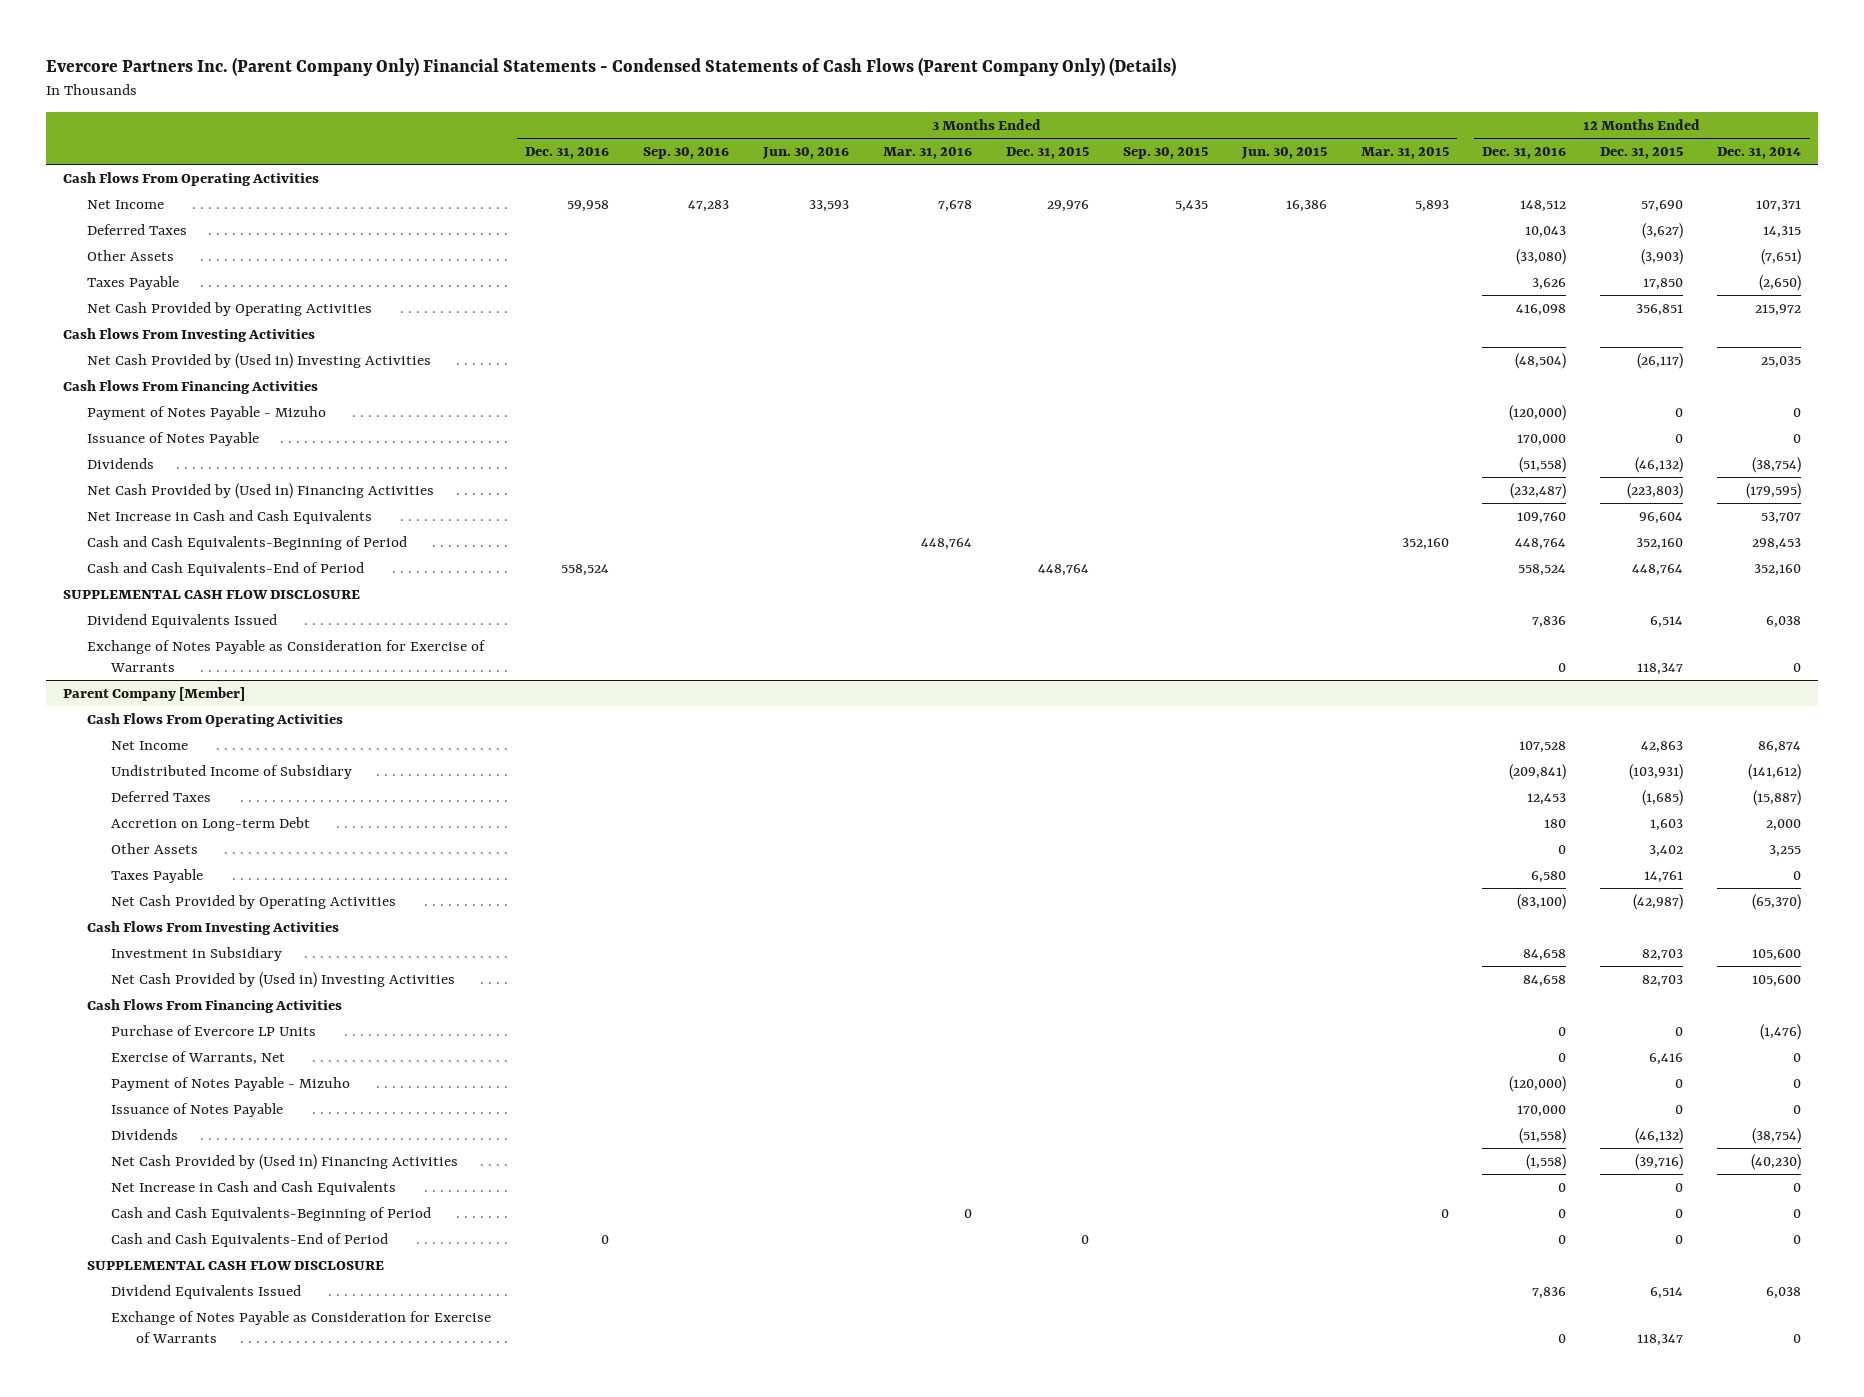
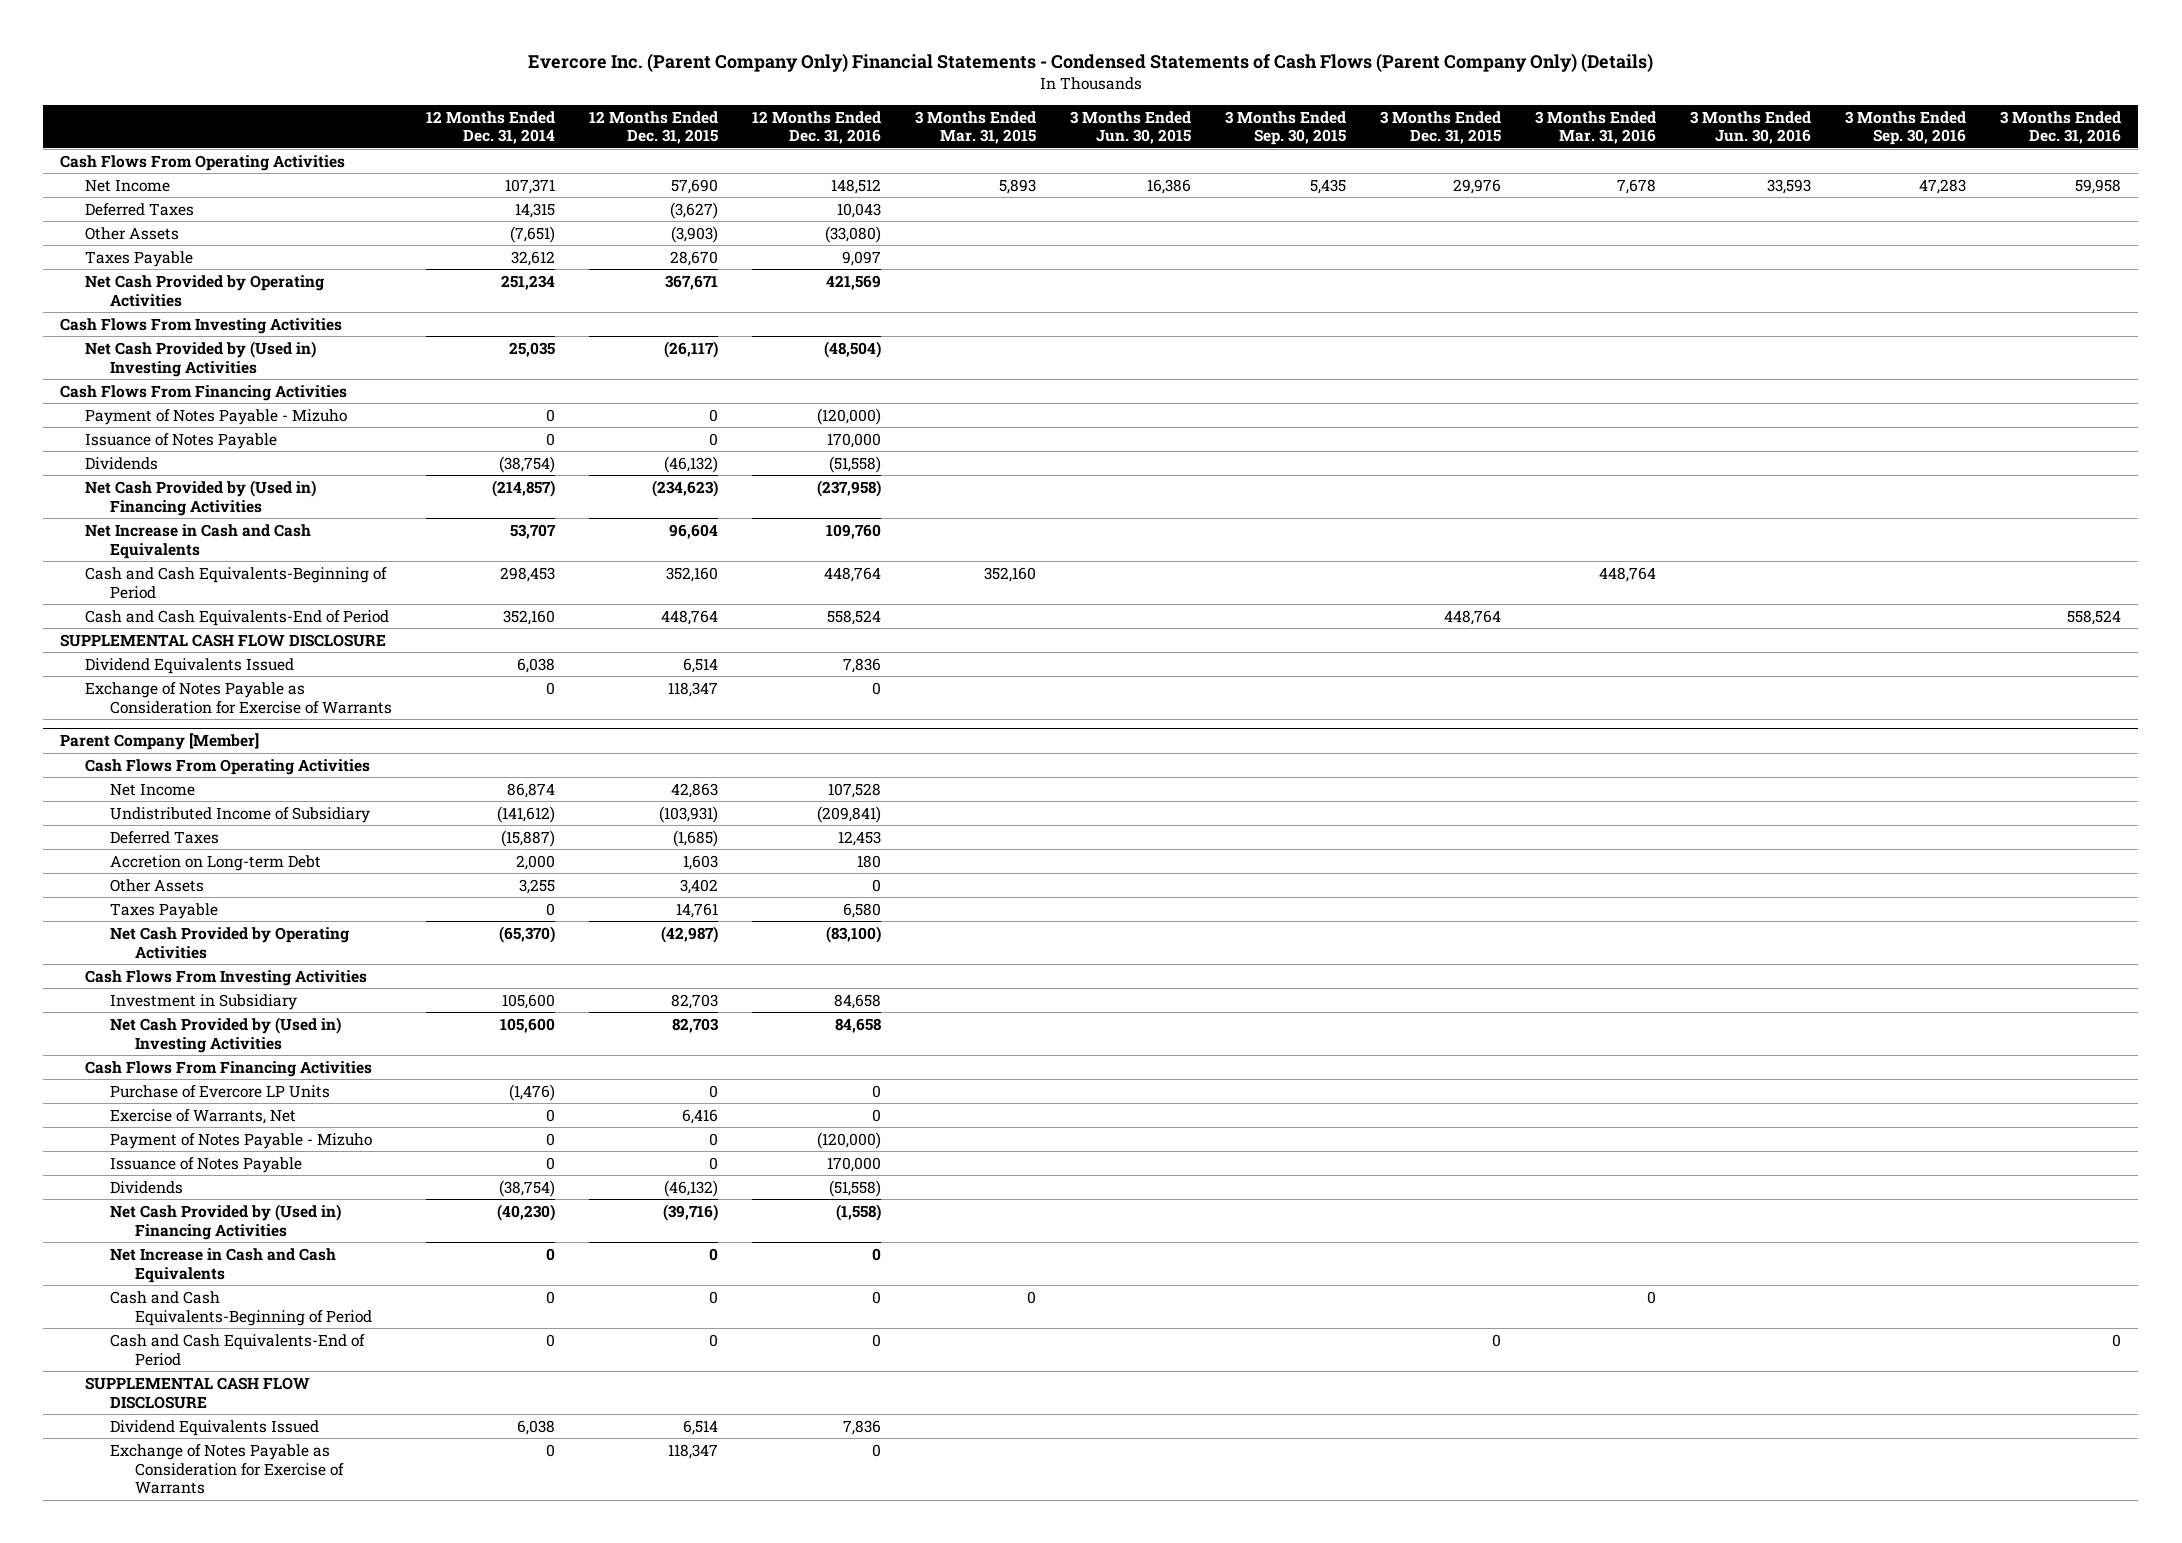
- Evercore Partners Inc. (Parent Company Only) Financial Statements - Condensed Statements of Cash Flows (Parent Company Only) (Details)
+ Evercore Inc. (Parent Company Only) Financial Statements - Condensed Statements of Cash Flows (Parent Company Only) (Details)
- | 3 Months Ended Dec. 31, 2016 | 3 Months Ended Sep. 30, 2016 | 3 Months Ended Jun. 30, 2016 | 3 Months Ended Mar. 31, 2016 | 3 Months Ended Dec. 31, 2015 | 3 Months Ended Sep. 30, 2015 | 3 Months Ended Jun. 30, 2015 | 3 Months Ended Mar. 31, 2015 | 12 Months Ended Dec. 31, 2016 | 12 Months Ended Dec. 31, 2015 | 12 Months Ended Dec. 31, 2014
+ | 12 Months Ended Dec. 31, 2014 | 12 Months Ended Dec. 31, 2015 | 12 Months Ended Dec. 31, 2016 | 3 Months Ended Mar. 31, 2015 | 3 Months Ended Jun. 30, 2015 | 3 Months Ended Sep. 30, 2015 | 3 Months Ended Dec. 31, 2015 | 3 Months Ended Mar. 31, 2016 | 3 Months Ended Jun. 30, 2016 | 3 Months Ended Sep. 30, 2016 | 3 Months Ended Dec. 31, 2016
- Taxes Payable | | | | | | | | | 3,626 | 17,850 | (2,650)
- Net Cash Provided by Operating Activities | | | | | | | | | 416,098 | 356,851 | 215,972
+ Taxes Payable | 32,612 | 28,670 | 9,097 | | | | | | | |
+ Net Cash Provided by Operating Activities | 251,234 | 367,671 | 421,569 | | | | | | | |
- Net Cash Provided by (Used in) Financing Activities | | | | | | | | | (232,487) | (223,803) | (179,595)
+ Net Cash Provided by (Used in) Financing Activities | (214,857) | (234,623) | (237,958) | | | | | | | |

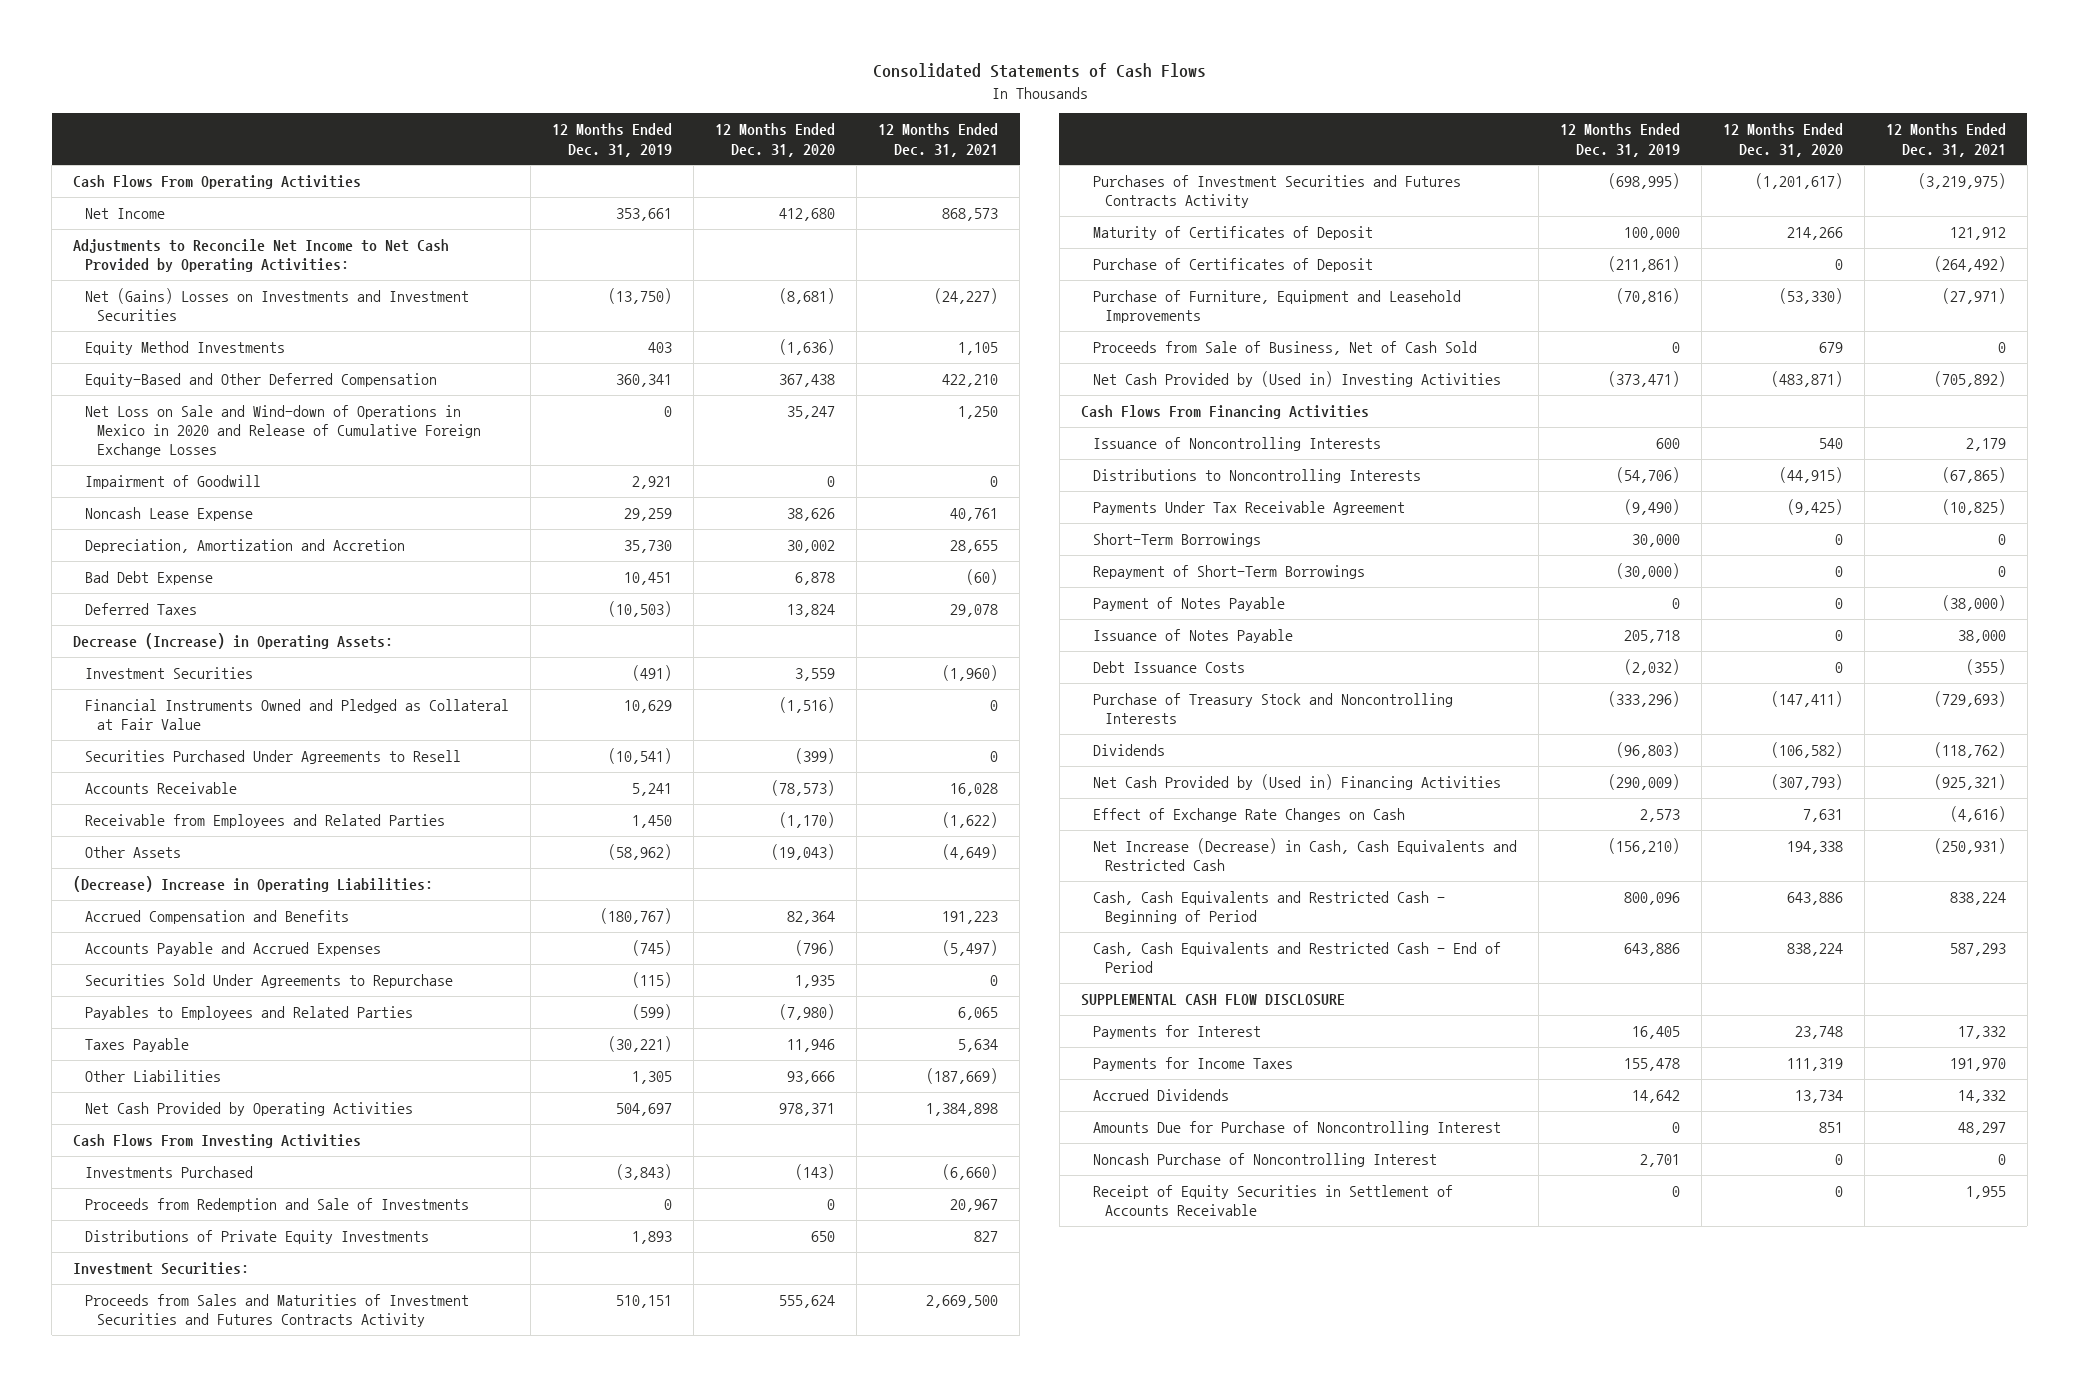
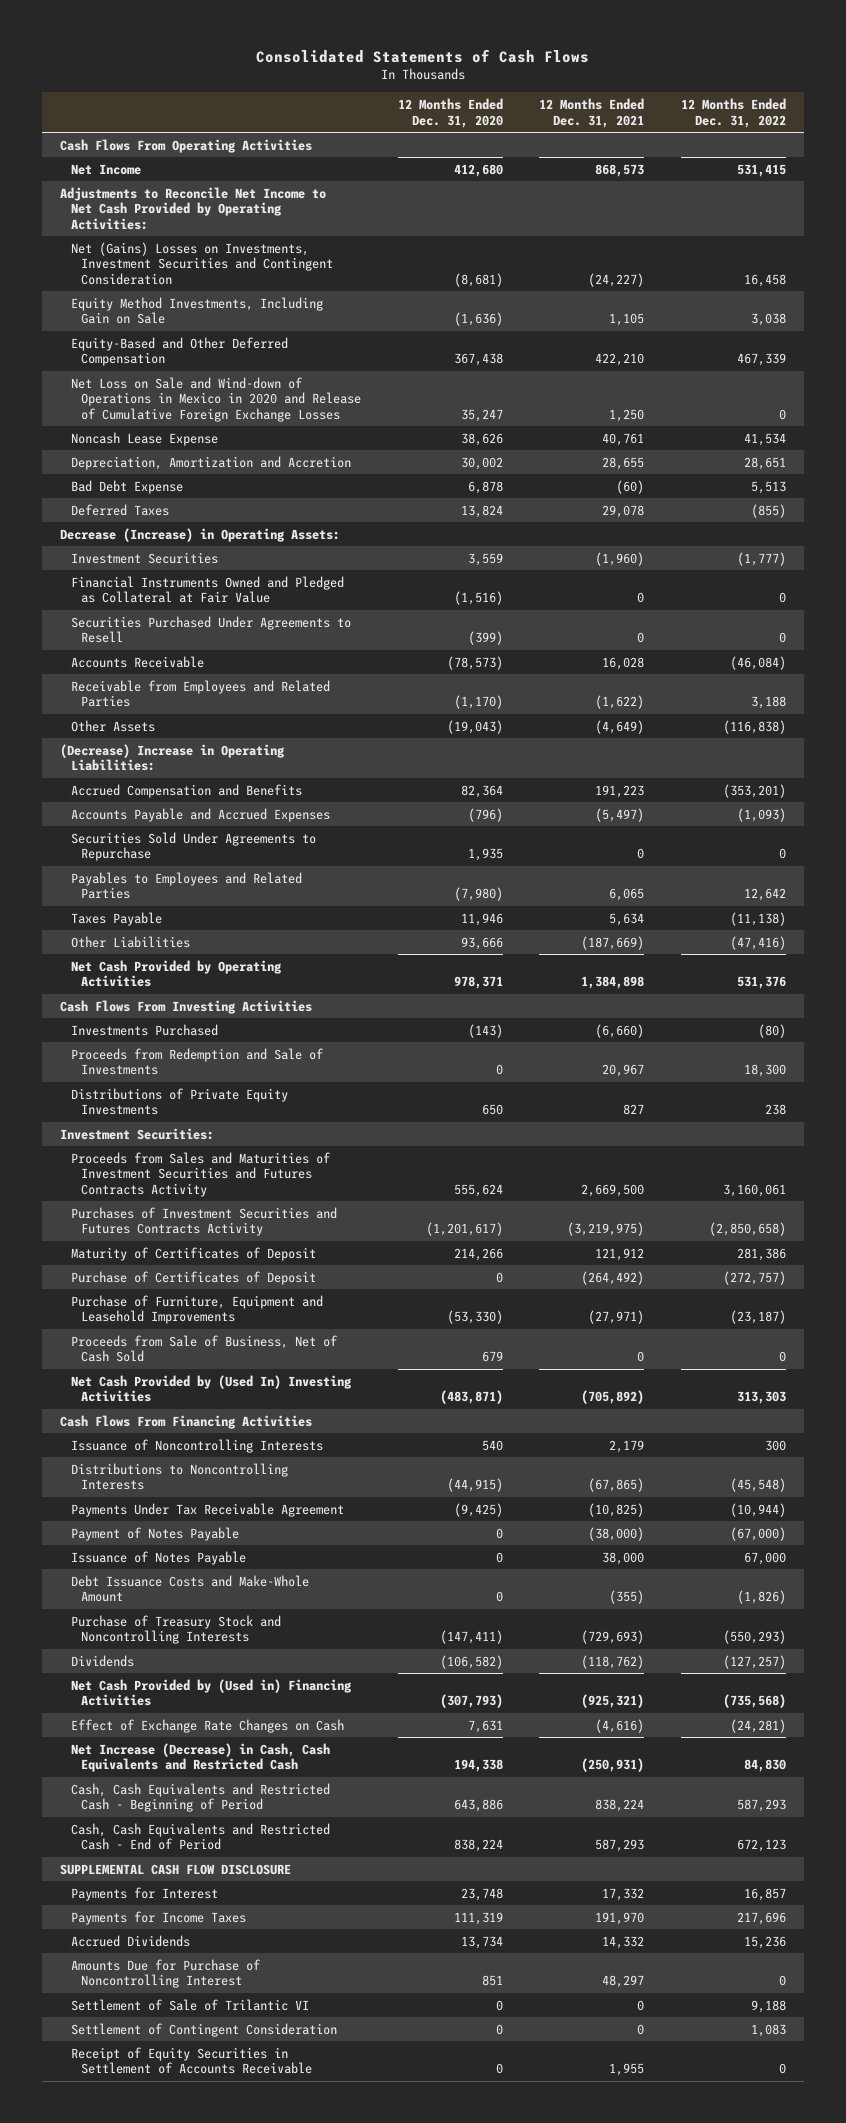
- | 12 Months Ended Dec. 31, 2019 | 12 Months Ended Dec. 31, 2020 | 12 Months Ended Dec. 31, 2021
+ | 12 Months Ended Dec. 31, 2020 | 12 Months Ended Dec. 31, 2021 | 12 Months Ended Dec. 31, 2022
- Net (Gains) Losses on Investments and Investment Securities | (13,750) | (8,681) | (24,227)
- Equity Method Investments | 403 | (1,636) | 1,105
+ Net (Gains) Losses on Investments, Investment Securities and Contingent Consideration | (8,681) | (24,227) | 16,458
+ Equity Method Investments, Including Gain on Sale | (1,636) | 1,105 | 3,038
- Impairment of Goodwill | 2,921 | 0 | 0
- Net Cash Provided by (Used in) Investing Activities | (373,471) | (483,871) | (705,892)
+ Net Cash Provided by (Used In) Investing Activities | (483,871) | (705,892) | 313,303
- Short-Term Borrowings | 30,000 | 0 | 0
- Repayment of Short-Term Borrowings | (30,000) | 0 | 0
- Debt Issuance Costs | (2,032) | 0 | (355)
+ Debt Issuance Costs and Make-Whole Amount | 0 | (355) | (1,826)
- Noncash Purchase of Noncontrolling Interest | 2,701 | 0 | 0
+ Settlement of Sale of Trilantic VI | 0 | 0 | 9,188
+ Settlement of Contingent Consideration | 0 | 0 | 1,083

